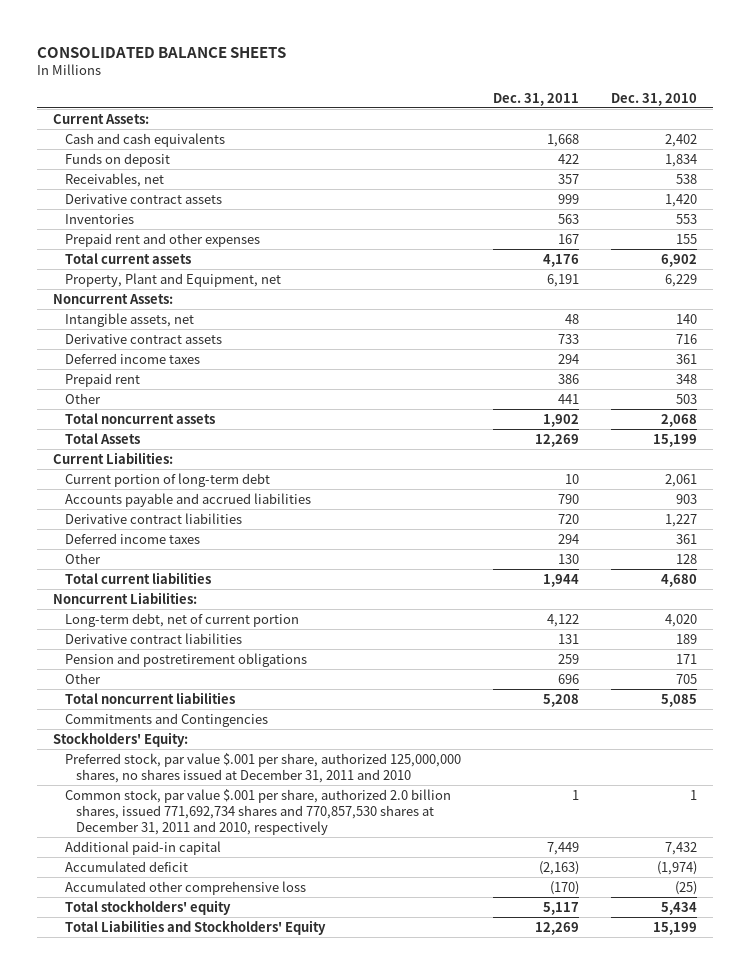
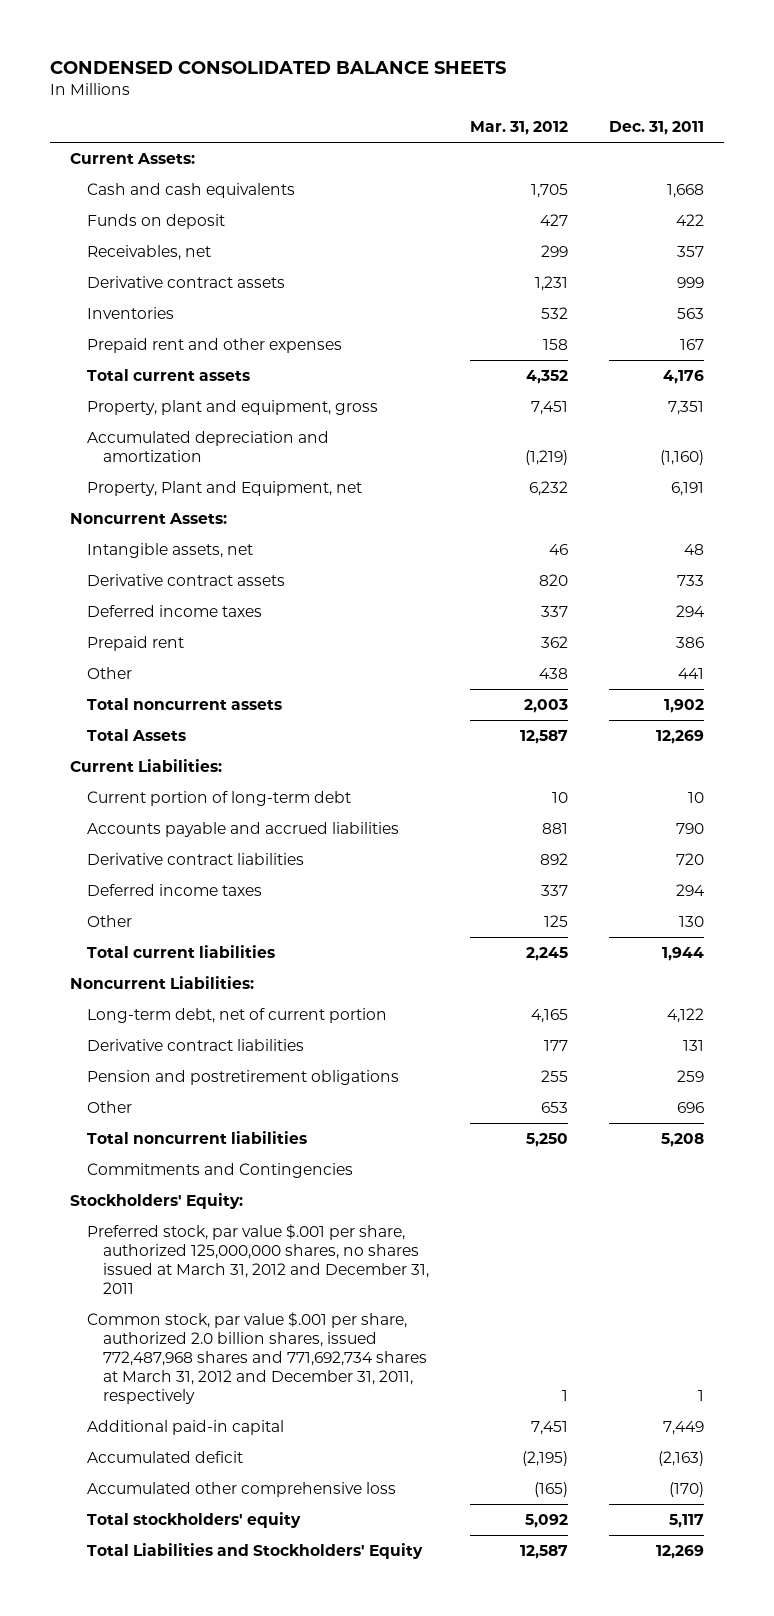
- CONSOLIDATED BALANCE SHEETS
+ CONDENSED CONSOLIDATED BALANCE SHEETS
- | Dec. 31, 2011 | Dec. 31, 2010
+ | Mar. 31, 2012 | Dec. 31, 2011
+ Property, plant and equipment, gross | 7,451 | 7,351
+ Accumulated depreciation and amortization | (1,219) | (1,160)
- Preferred stock, par value $.001 per share, authorized 125,000,000 shares, no shares issued at December 31, 2011 and 2010
- Common stock, par value $.001 per share, authorized 2.0 billion shares, issued 771,692,734 shares and 770,857,530 shares at December 31, 2011 and 2010, respectively | 1 | 1
+ Preferred stock, par value $.001 per share, authorized 125,000,000 shares, no shares issued at March 31, 2012 and December 31, 2011
+ Common stock, par value $.001 per share, authorized 2.0 billion shares, issued 772,487,968 shares and 771,692,734 shares at March 31, 2012 and December 31, 2011, respectively | 1 | 1

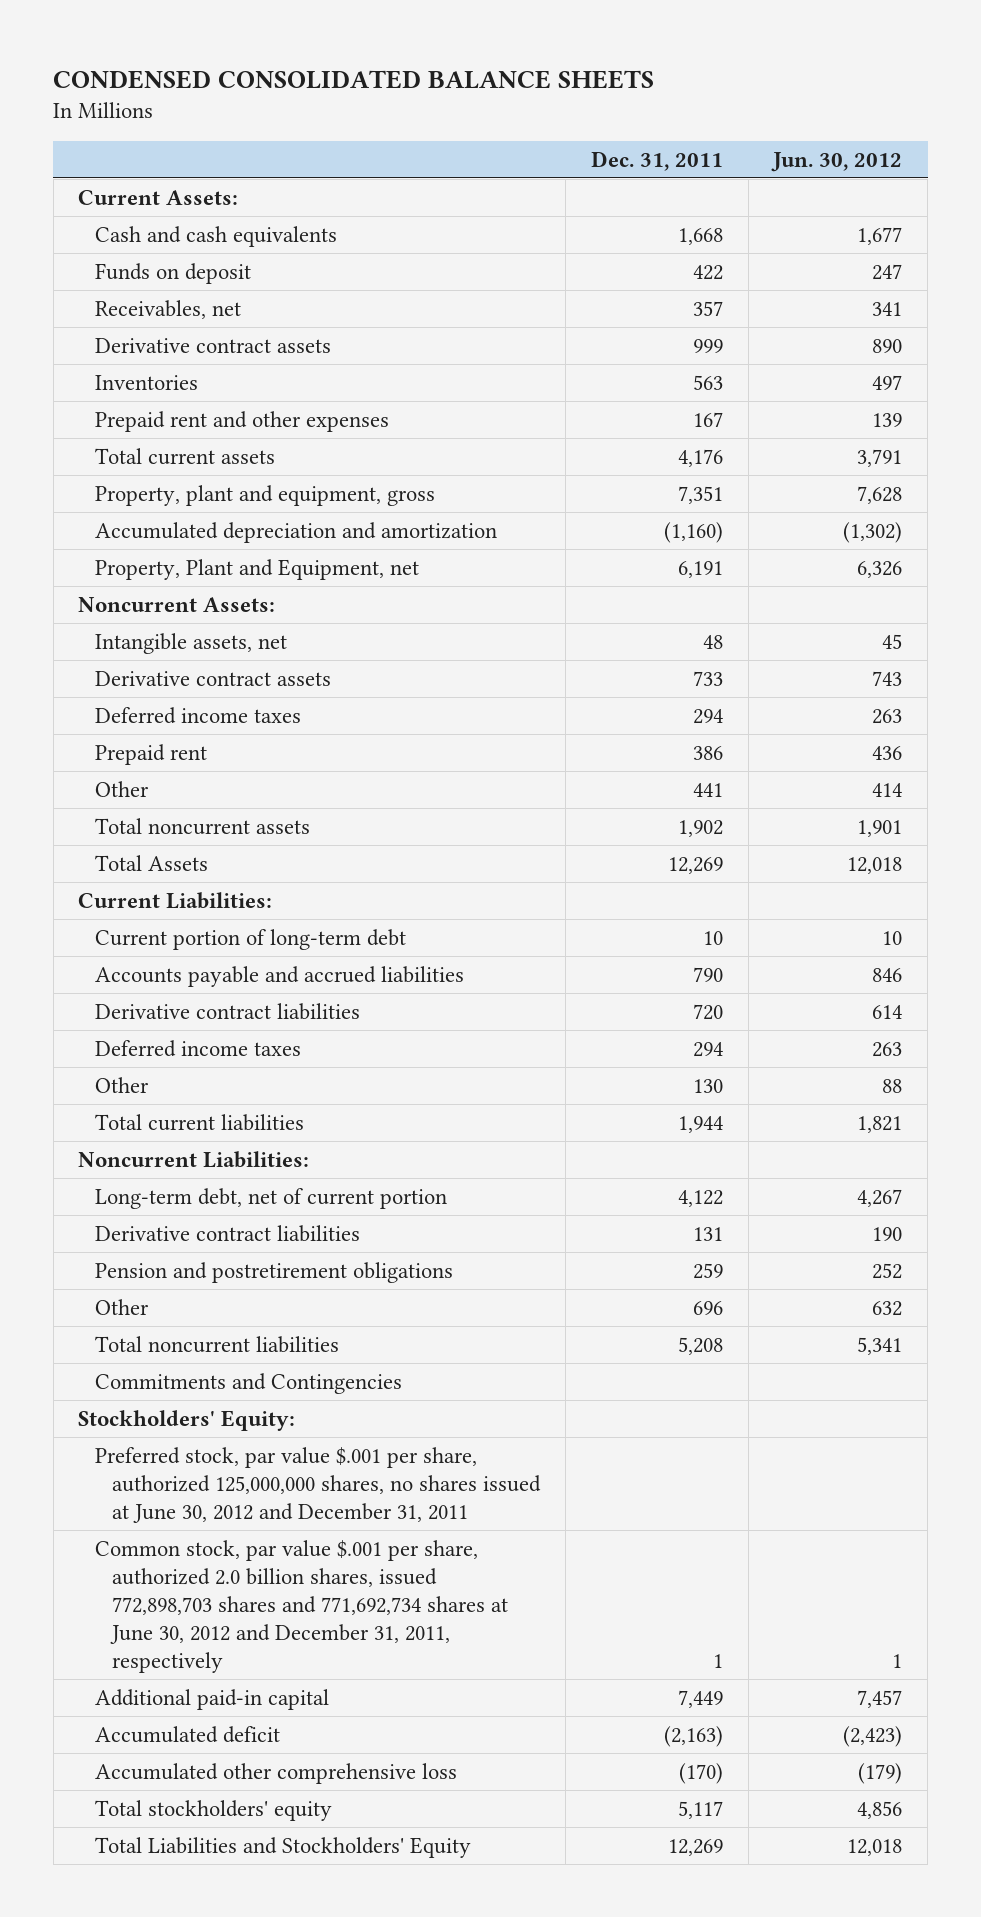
- | Mar. 31, 2012 | Dec. 31, 2011
+ | Dec. 31, 2011 | Jun. 30, 2012
- Preferred stock, par value $.001 per share, authorized 125,000,000 shares, no shares issued at March 31, 2012 and December 31, 2011
- Common stock, par value $.001 per share, authorized 2.0 billion shares, issued 772,487,968 shares and 771,692,734 shares at March 31, 2012 and December 31, 2011, respectively | 1 | 1
+ Preferred stock, par value $.001 per share, authorized 125,000,000 shares, no shares issued at June 30, 2012 and December 31, 2011
+ Common stock, par value $.001 per share, authorized 2.0 billion shares, issued 772,898,703 shares and 771,692,734 shares at June 30, 2012 and December 31, 2011, respectively | 1 | 1

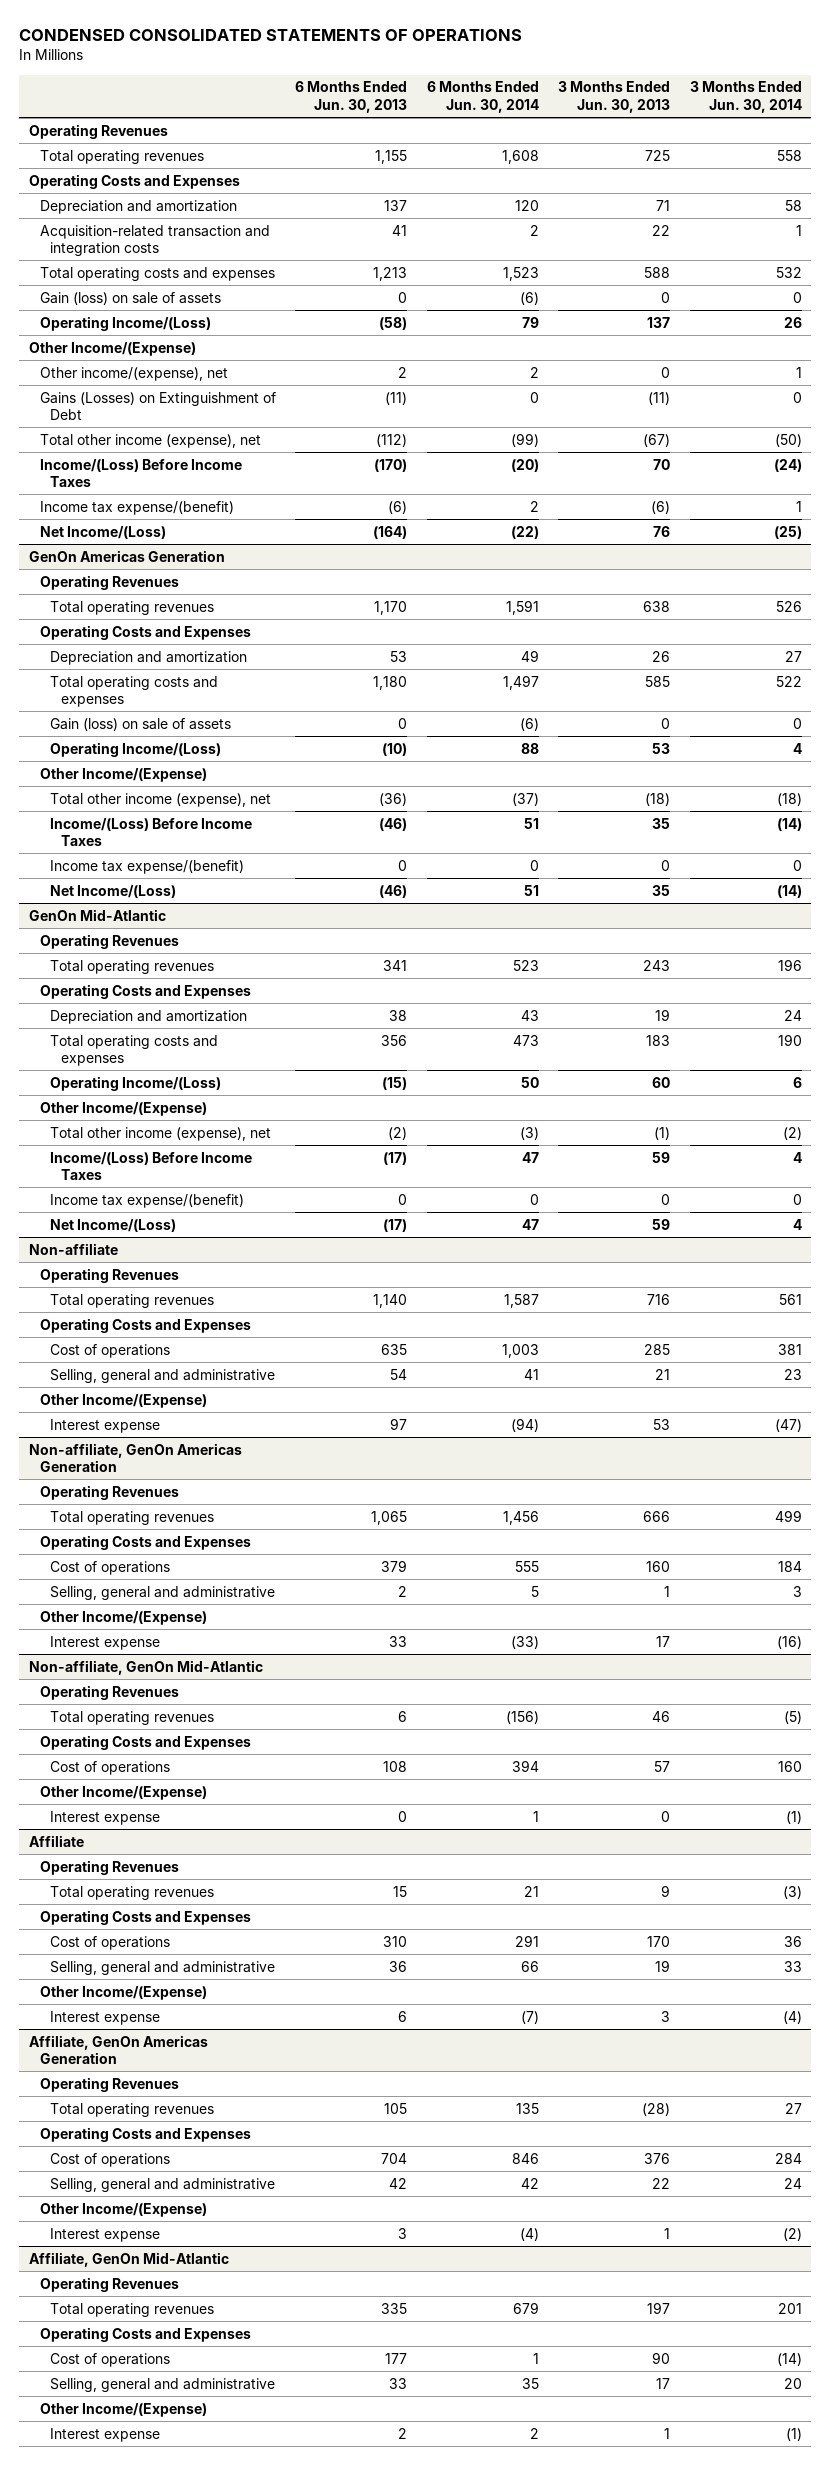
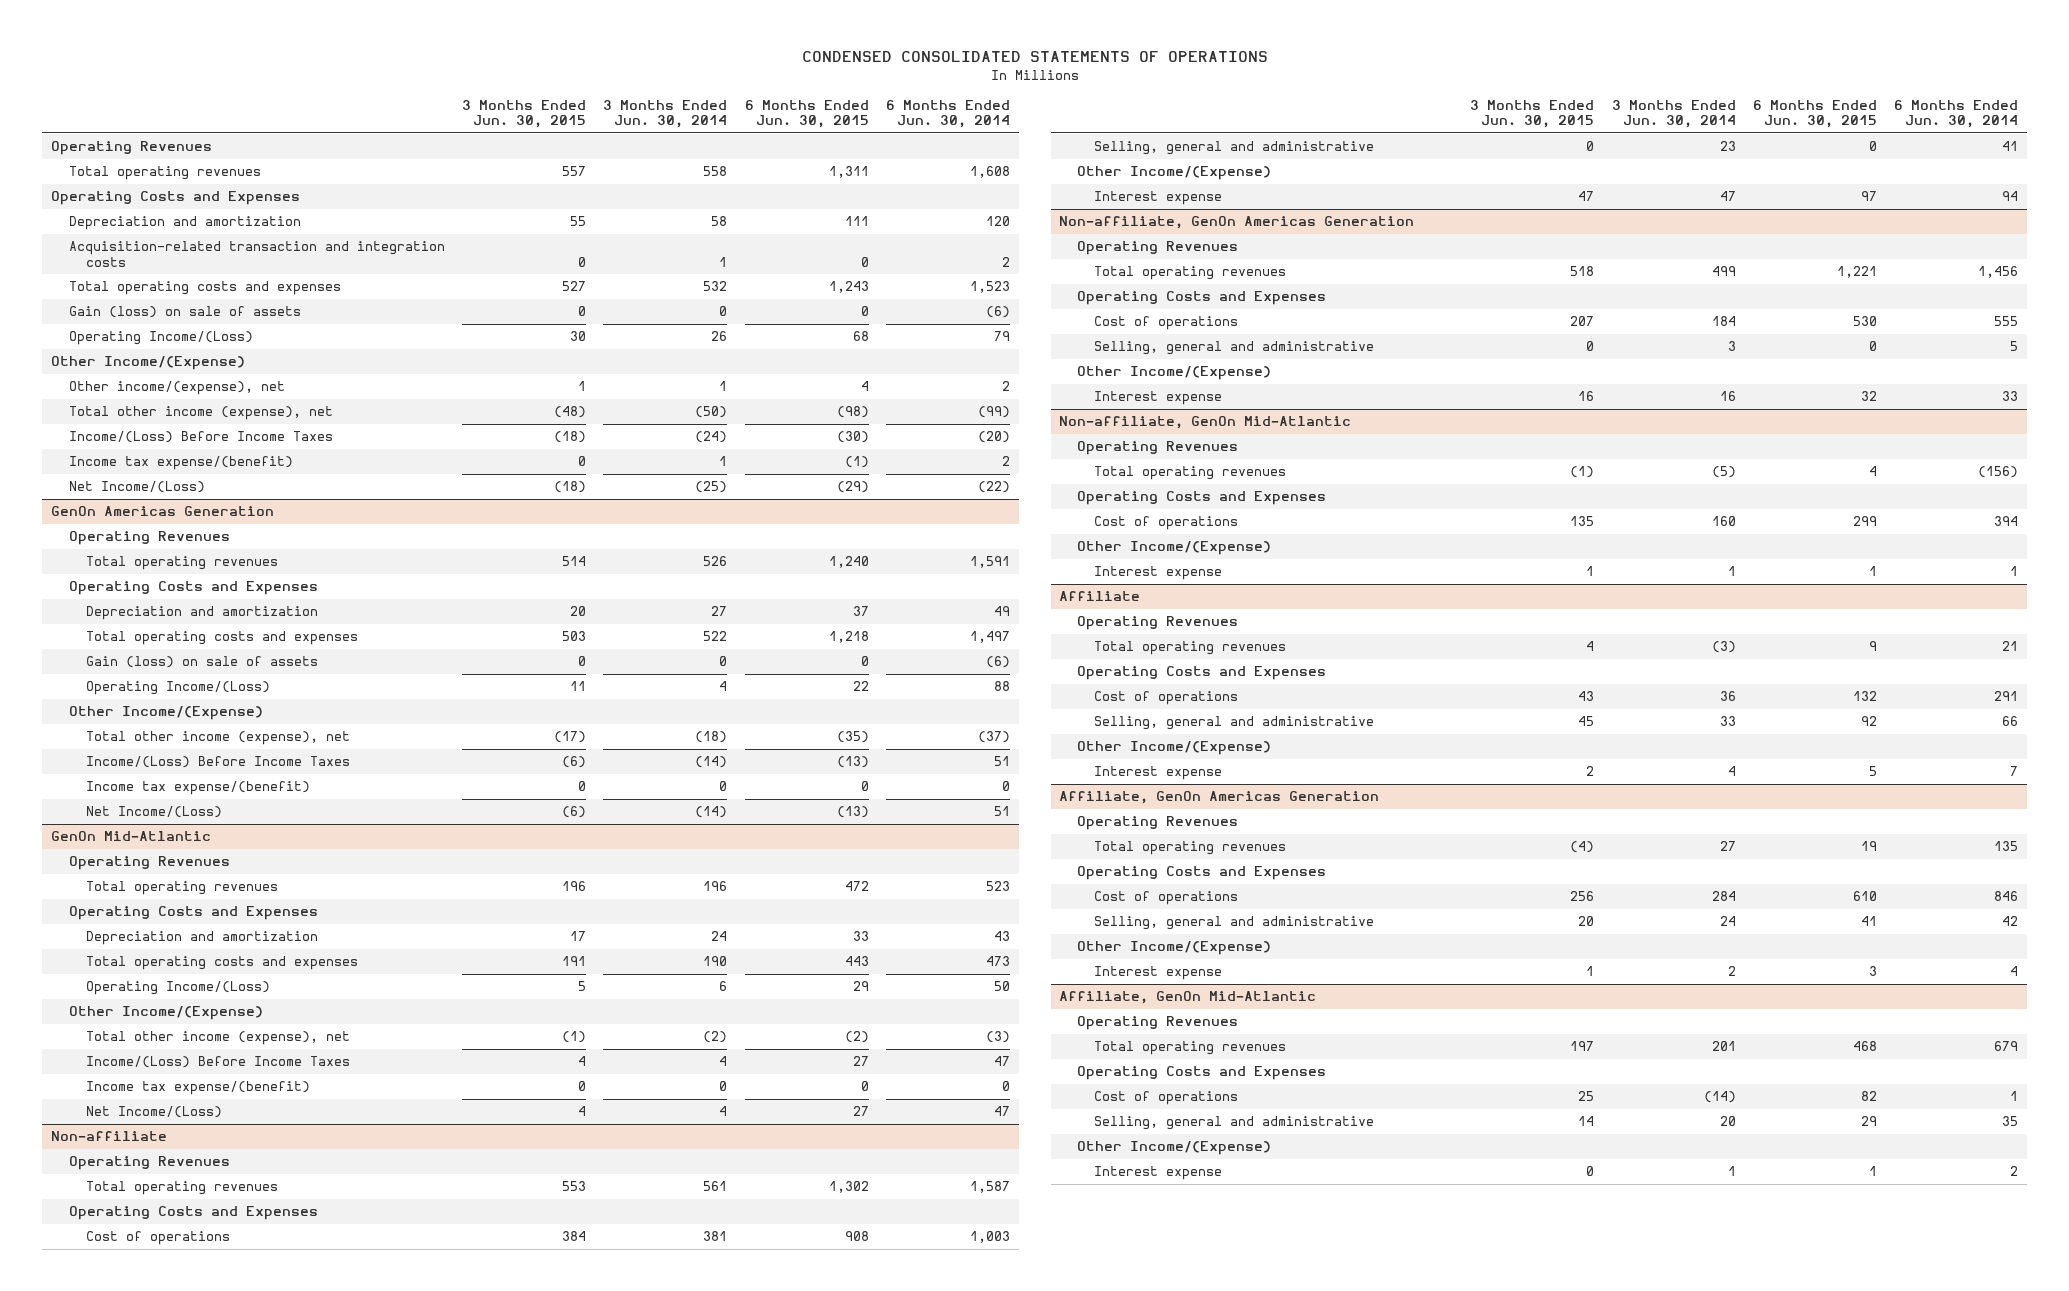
- | 6 Months Ended Jun. 30, 2013 | 6 Months Ended Jun. 30, 2014 | 3 Months Ended Jun. 30, 2013 | 3 Months Ended Jun. 30, 2014
+ | 3 Months Ended Jun. 30, 2015 | 3 Months Ended Jun. 30, 2014 | 6 Months Ended Jun. 30, 2015 | 6 Months Ended Jun. 30, 2014
- Gains (Losses) on Extinguishment of Debt | (11) | 0 | (11) | 0
@ Non-affiliate
- Interest expense | 97 | (94) | 53 | (47)
+ Interest expense | 47 | 47 | 97 | 94
@ Non-affiliate, GenOn Americas Generation
- Interest expense | 33 | (33) | 17 | (16)
+ Interest expense | 16 | 16 | 32 | 33
@ Non-affiliate, GenOn Mid-Atlantic
- Interest expense | 0 | 1 | 0 | (1)
+ Interest expense | 1 | 1 | 1 | 1
@ Affiliate
- Interest expense | 6 | (7) | 3 | (4)
+ Interest expense | 2 | 4 | 5 | 7
@ Affiliate, GenOn Americas Generation
- Interest expense | 3 | (4) | 1 | (2)
+ Interest expense | 1 | 2 | 3 | 4
@ Affiliate, GenOn Mid-Atlantic
- Interest expense | 2 | 2 | 1 | (1)
+ Interest expense | 0 | 1 | 1 | 2

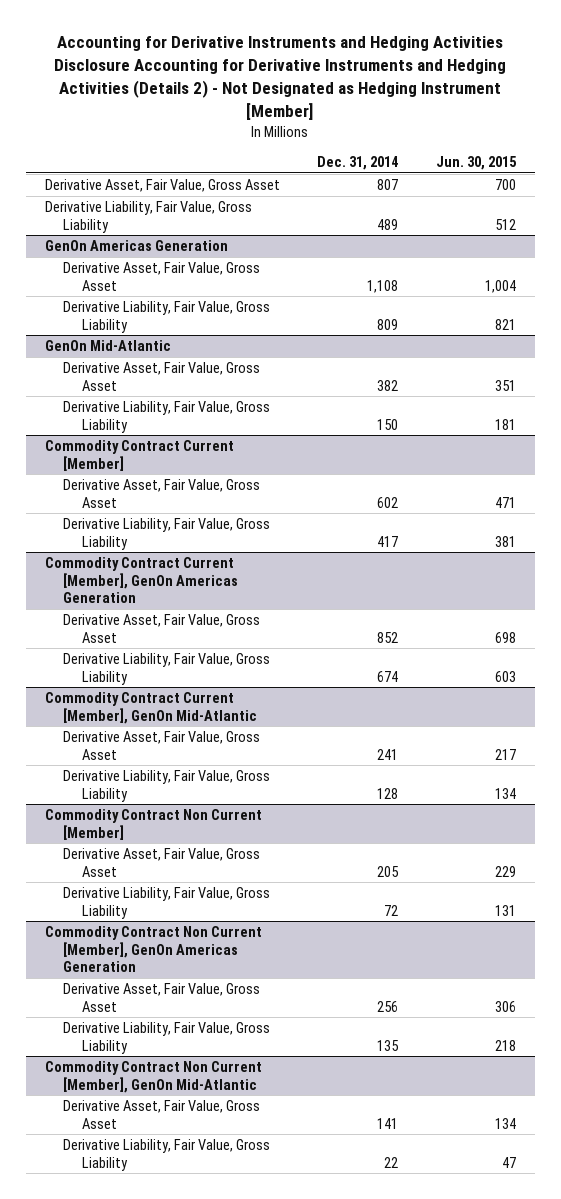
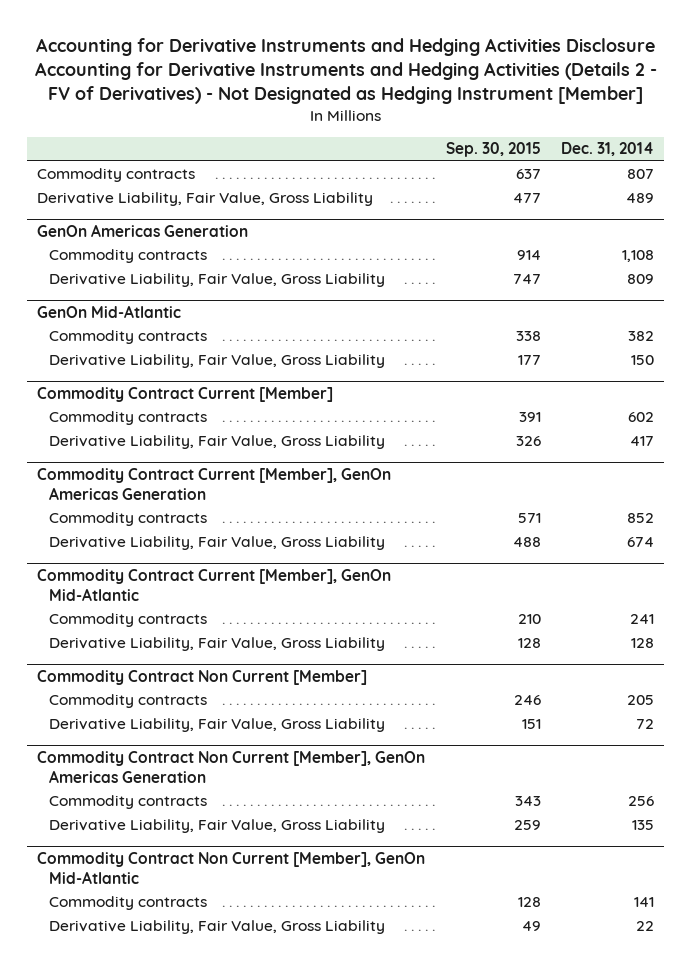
- Accounting for Derivative Instruments and Hedging Activities Disclosure Accounting for Derivative Instruments and Hedging Activities (Details 2) - Not Designated as Hedging Instrument [Member]
+ Accounting for Derivative Instruments and Hedging Activities Disclosure Accounting for Derivative Instruments and Hedging Activities (Details 2 - FV of Derivatives) - Not Designated as Hedging Instrument [Member]
- | Dec. 31, 2014 | Jun. 30, 2015
+ | Sep. 30, 2015 | Dec. 31, 2014
- Derivative Asset, Fair Value, Gross Asset | 807 | 700
+ Commodity contracts | 637 | 807
@ GenOn Americas Generation
- Derivative Asset, Fair Value, Gross Asset | 1,108 | 1,004
+ Commodity contracts | 914 | 1,108
@ GenOn Mid-Atlantic
- Derivative Asset, Fair Value, Gross Asset | 382 | 351
+ Commodity contracts | 338 | 382
@ Commodity Contract Current [Member]
- Derivative Asset, Fair Value, Gross Asset | 602 | 471
+ Commodity contracts | 391 | 602
@ Commodity Contract Current [Member], GenOn Americas Generation
- Derivative Asset, Fair Value, Gross Asset | 852 | 698
+ Commodity contracts | 571 | 852
@ Commodity Contract Current [Member], GenOn Mid-Atlantic
- Derivative Asset, Fair Value, Gross Asset | 241 | 217
+ Commodity contracts | 210 | 241
@ Commodity Contract Non Current [Member]
- Derivative Asset, Fair Value, Gross Asset | 205 | 229
+ Commodity contracts | 246 | 205
@ Commodity Contract Non Current [Member], GenOn Americas Generation
- Derivative Asset, Fair Value, Gross Asset | 256 | 306
+ Commodity contracts | 343 | 256
@ Commodity Contract Non Current [Member], GenOn Mid-Atlantic
- Derivative Asset, Fair Value, Gross Asset | 141 | 134
+ Commodity contracts | 128 | 141

